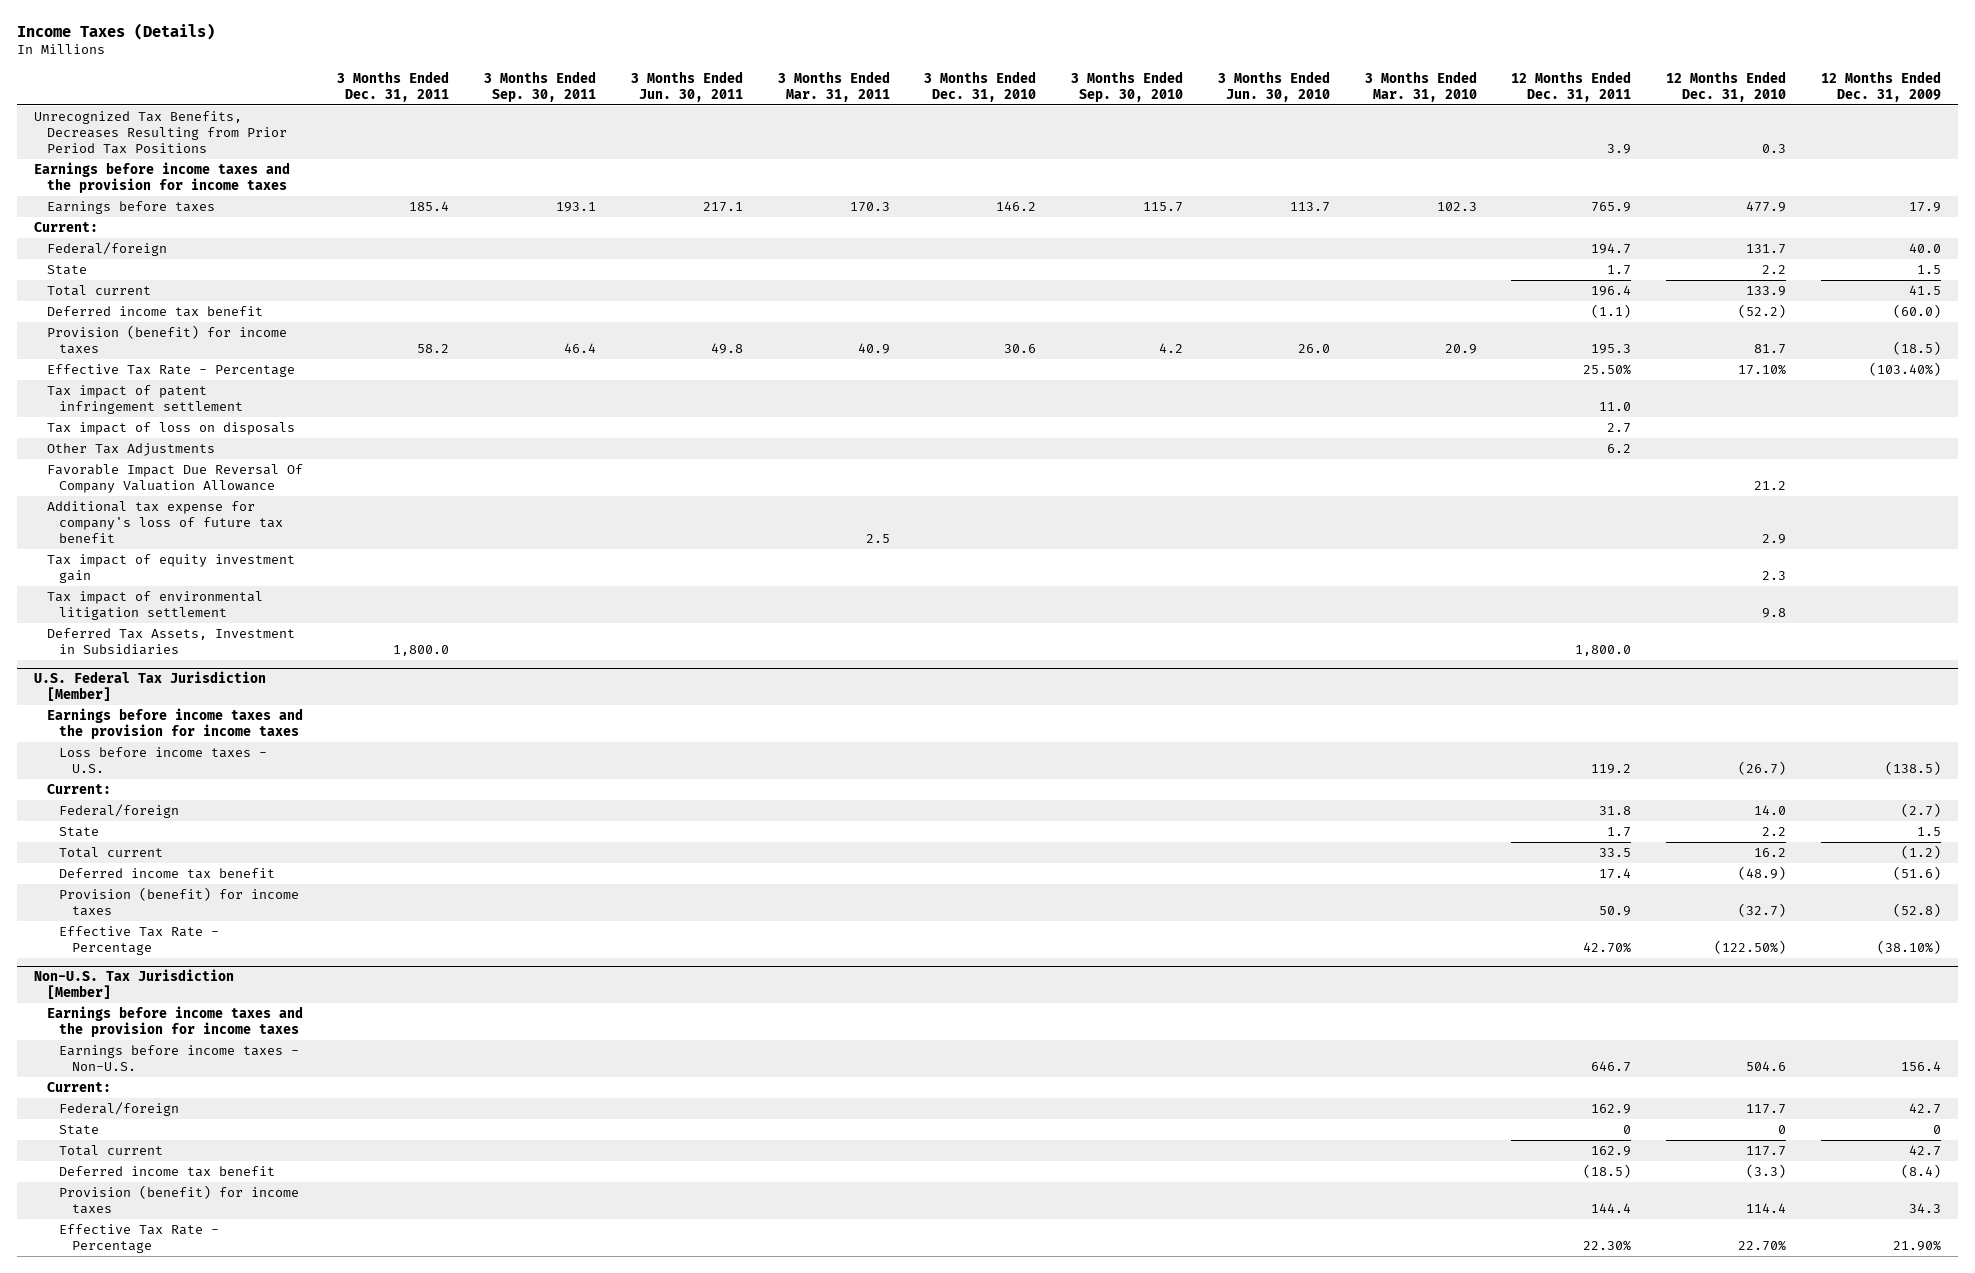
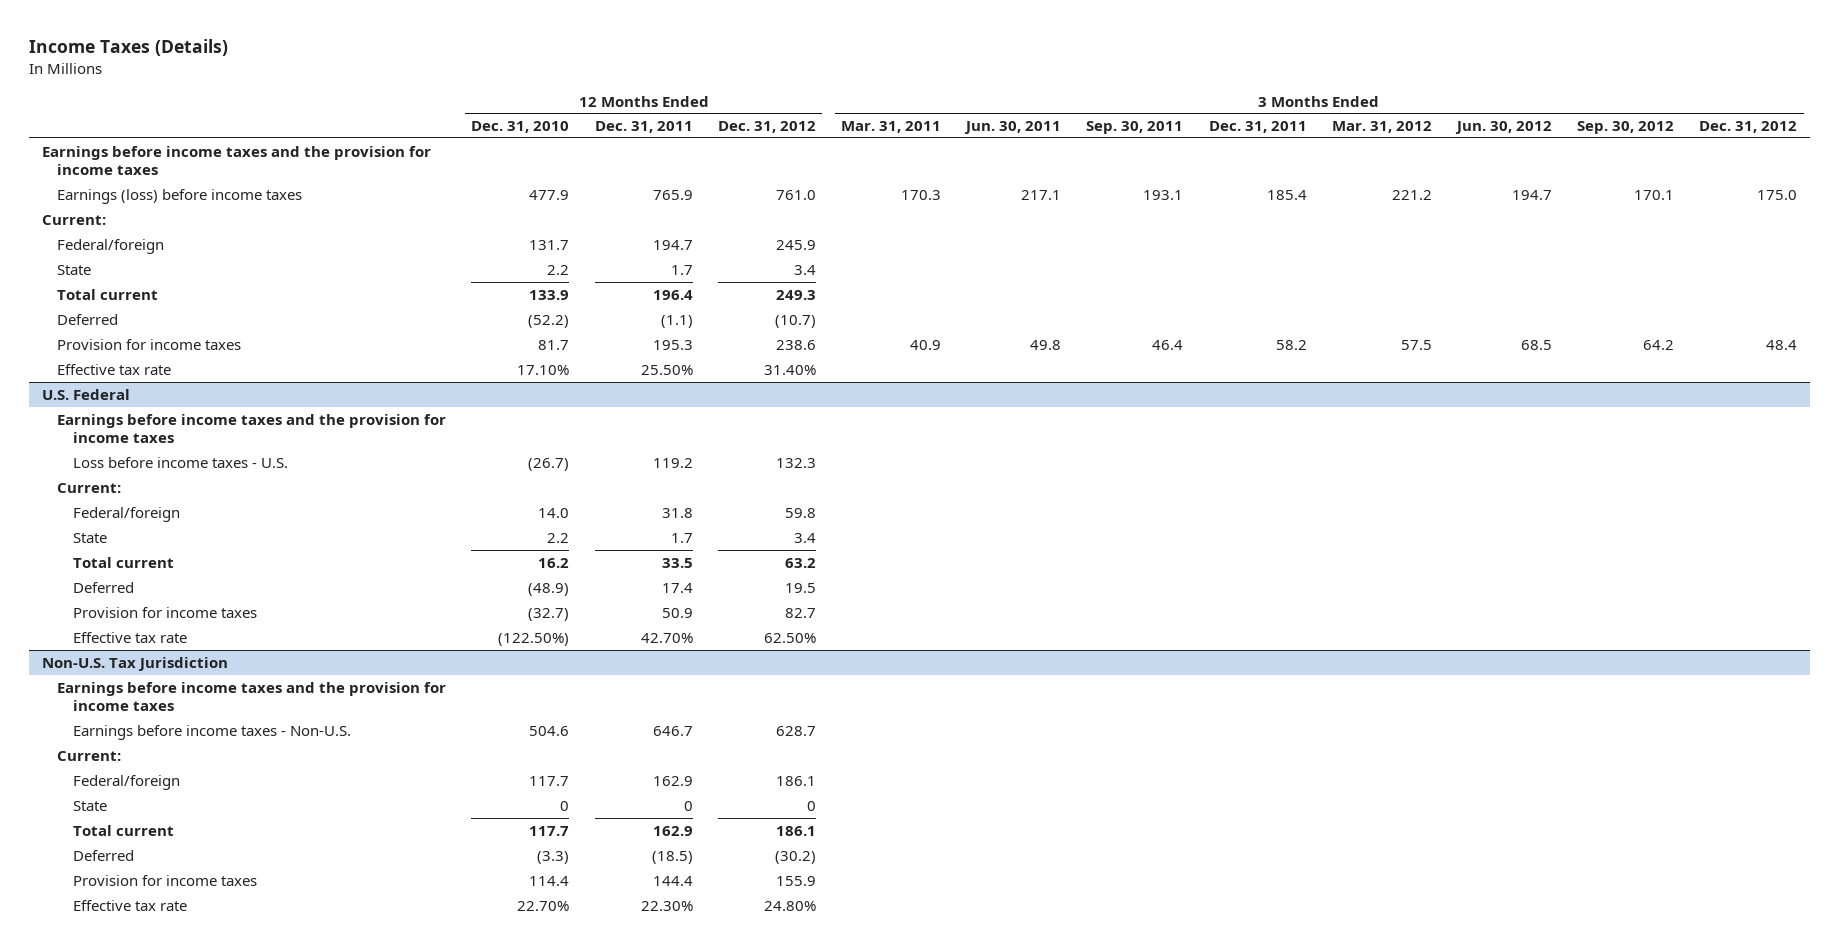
- | 3 Months Ended Dec. 31, 2011 | 3 Months Ended Sep. 30, 2011 | 3 Months Ended Jun. 30, 2011 | 3 Months Ended Mar. 31, 2011 | 3 Months Ended Dec. 31, 2010 | 3 Months Ended Sep. 30, 2010 | 3 Months Ended Jun. 30, 2010 | 3 Months Ended Mar. 31, 2010 | 12 Months Ended Dec. 31, 2011 | 12 Months Ended Dec. 31, 2010 | 12 Months Ended Dec. 31, 2009
+ | 12 Months Ended Dec. 31, 2010 | 12 Months Ended Dec. 31, 2011 | 12 Months Ended Dec. 31, 2012 | 3 Months Ended Mar. 31, 2011 | 3 Months Ended Jun. 30, 2011 | 3 Months Ended Sep. 30, 2011 | 3 Months Ended Dec. 31, 2011 | 3 Months Ended Mar. 31, 2012 | 3 Months Ended Jun. 30, 2012 | 3 Months Ended Sep. 30, 2012 | 3 Months Ended Dec. 31, 2012
- Unrecognized Tax Benefits, Decreases Resulting from Prior Period Tax Positions | | | | | | | | | 3.9 | 0.3 |
- Earnings before taxes | 185.4 | 193.1 | 217.1 | 170.3 | 146.2 | 115.7 | 113.7 | 102.3 | 765.9 | 477.9 | 17.9
+ Earnings (loss) before income taxes | 477.9 | 765.9 | 761.0 | 170.3 | 217.1 | 193.1 | 185.4 | 221.2 | 194.7 | 170.1 | 175.0
- Deferred income tax benefit | | | | | | | | | (1.1) | (52.2) | (60.0)
- Provision (benefit) for income taxes | 58.2 | 46.4 | 49.8 | 40.9 | 30.6 | 4.2 | 26.0 | 20.9 | 195.3 | 81.7 | (18.5)
- Effective Tax Rate - Percentage | | | | | | | | | 25.50% | 17.10% | (103.40%)
- Tax impact of patent infringement settlement | | | | | | | | | 11.0 | |
- Tax impact of loss on disposals | | | | | | | | | 2.7 | |
- Other Tax Adjustments | | | | | | | | | 6.2 | |
- Favorable Impact Due Reversal Of Company Valuation Allowance | | | | | | | | | | 21.2 |
- Additional tax expense for company's loss of future tax benefit | | | | 2.5 | | | | | | 2.9 |
- Tax impact of equity investment gain | | | | | | | | | | 2.3 |
- Tax impact of environmental litigation settlement | | | | | | | | | | 9.8 |
- Deferred Tax Assets, Investment in Subsidiaries | 1,800.0 | | | | | | | | 1,800.0 | |
- U.S. Federal Tax Jurisdiction [Member]
+ Deferred | (52.2) | (1.1) | (10.7) | | | | | | | |
+ Provision for income taxes | 81.7 | 195.3 | 238.6 | 40.9 | 49.8 | 46.4 | 58.2 | 57.5 | 68.5 | 64.2 | 48.4
+ Effective tax rate | 17.10% | 25.50% | 31.40% | | | | | | | |
+ U.S. Federal
- Deferred income tax benefit | | | | | | | | | 17.4 | (48.9) | (51.6)
- Provision (benefit) for income taxes | | | | | | | | | 50.9 | (32.7) | (52.8)
- Effective Tax Rate - Percentage | | | | | | | | | 42.70% | (122.50%) | (38.10%)
- Non-U.S. Tax Jurisdiction [Member]
+ Deferred | (48.9) | 17.4 | 19.5 | | | | | | | |
+ Provision for income taxes | (32.7) | 50.9 | 82.7 | | | | | | | |
+ Effective tax rate | (122.50%) | 42.70% | 62.50% | | | | | | | |
+ Non-U.S. Tax Jurisdiction
- Deferred income tax benefit | | | | | | | | | (18.5) | (3.3) | (8.4)
- Provision (benefit) for income taxes | | | | | | | | | 144.4 | 114.4 | 34.3
- Effective Tax Rate - Percentage | | | | | | | | | 22.30% | 22.70% | 21.90%
+ Deferred | (3.3) | (18.5) | (30.2) | | | | | | | |
+ Provision for income taxes | 114.4 | 144.4 | 155.9 | | | | | | | |
+ Effective tax rate | 22.70% | 22.30% | 24.80% | | | | | | | |

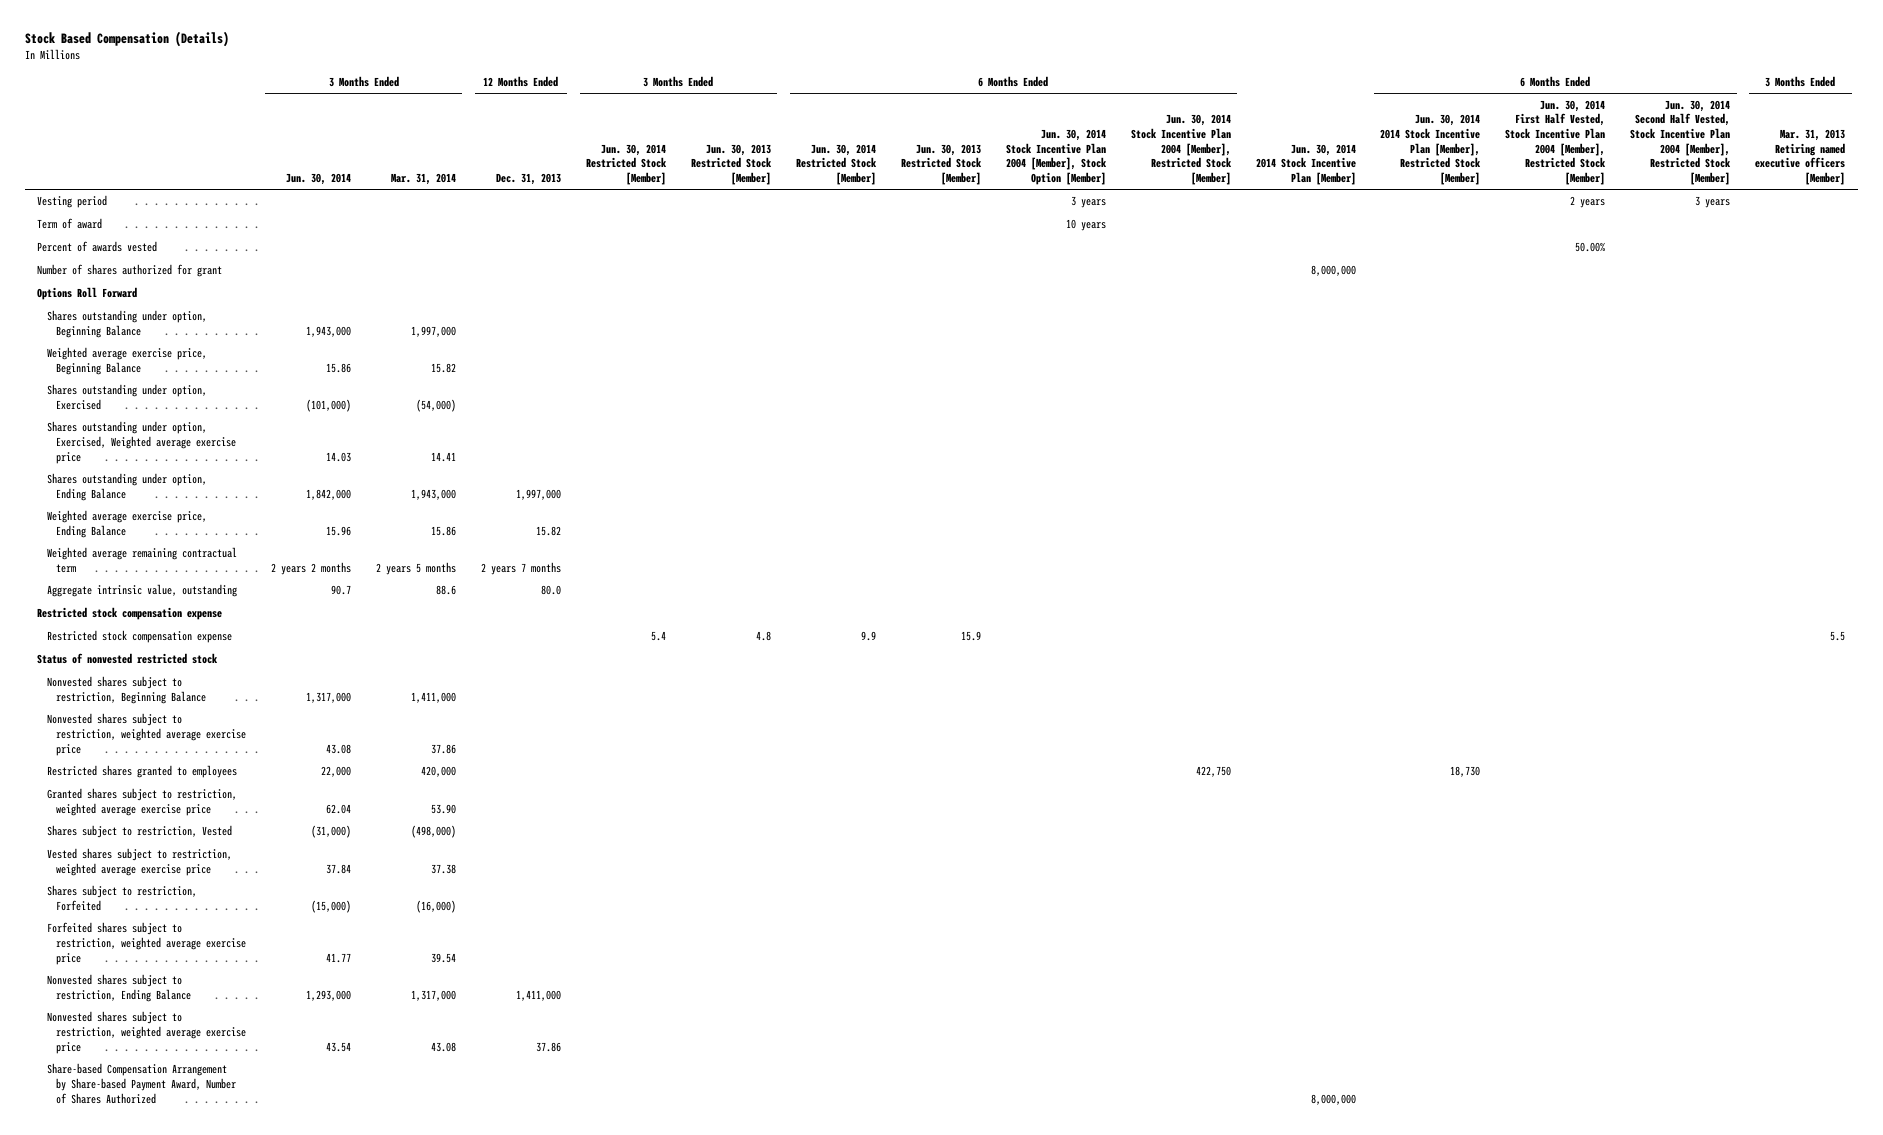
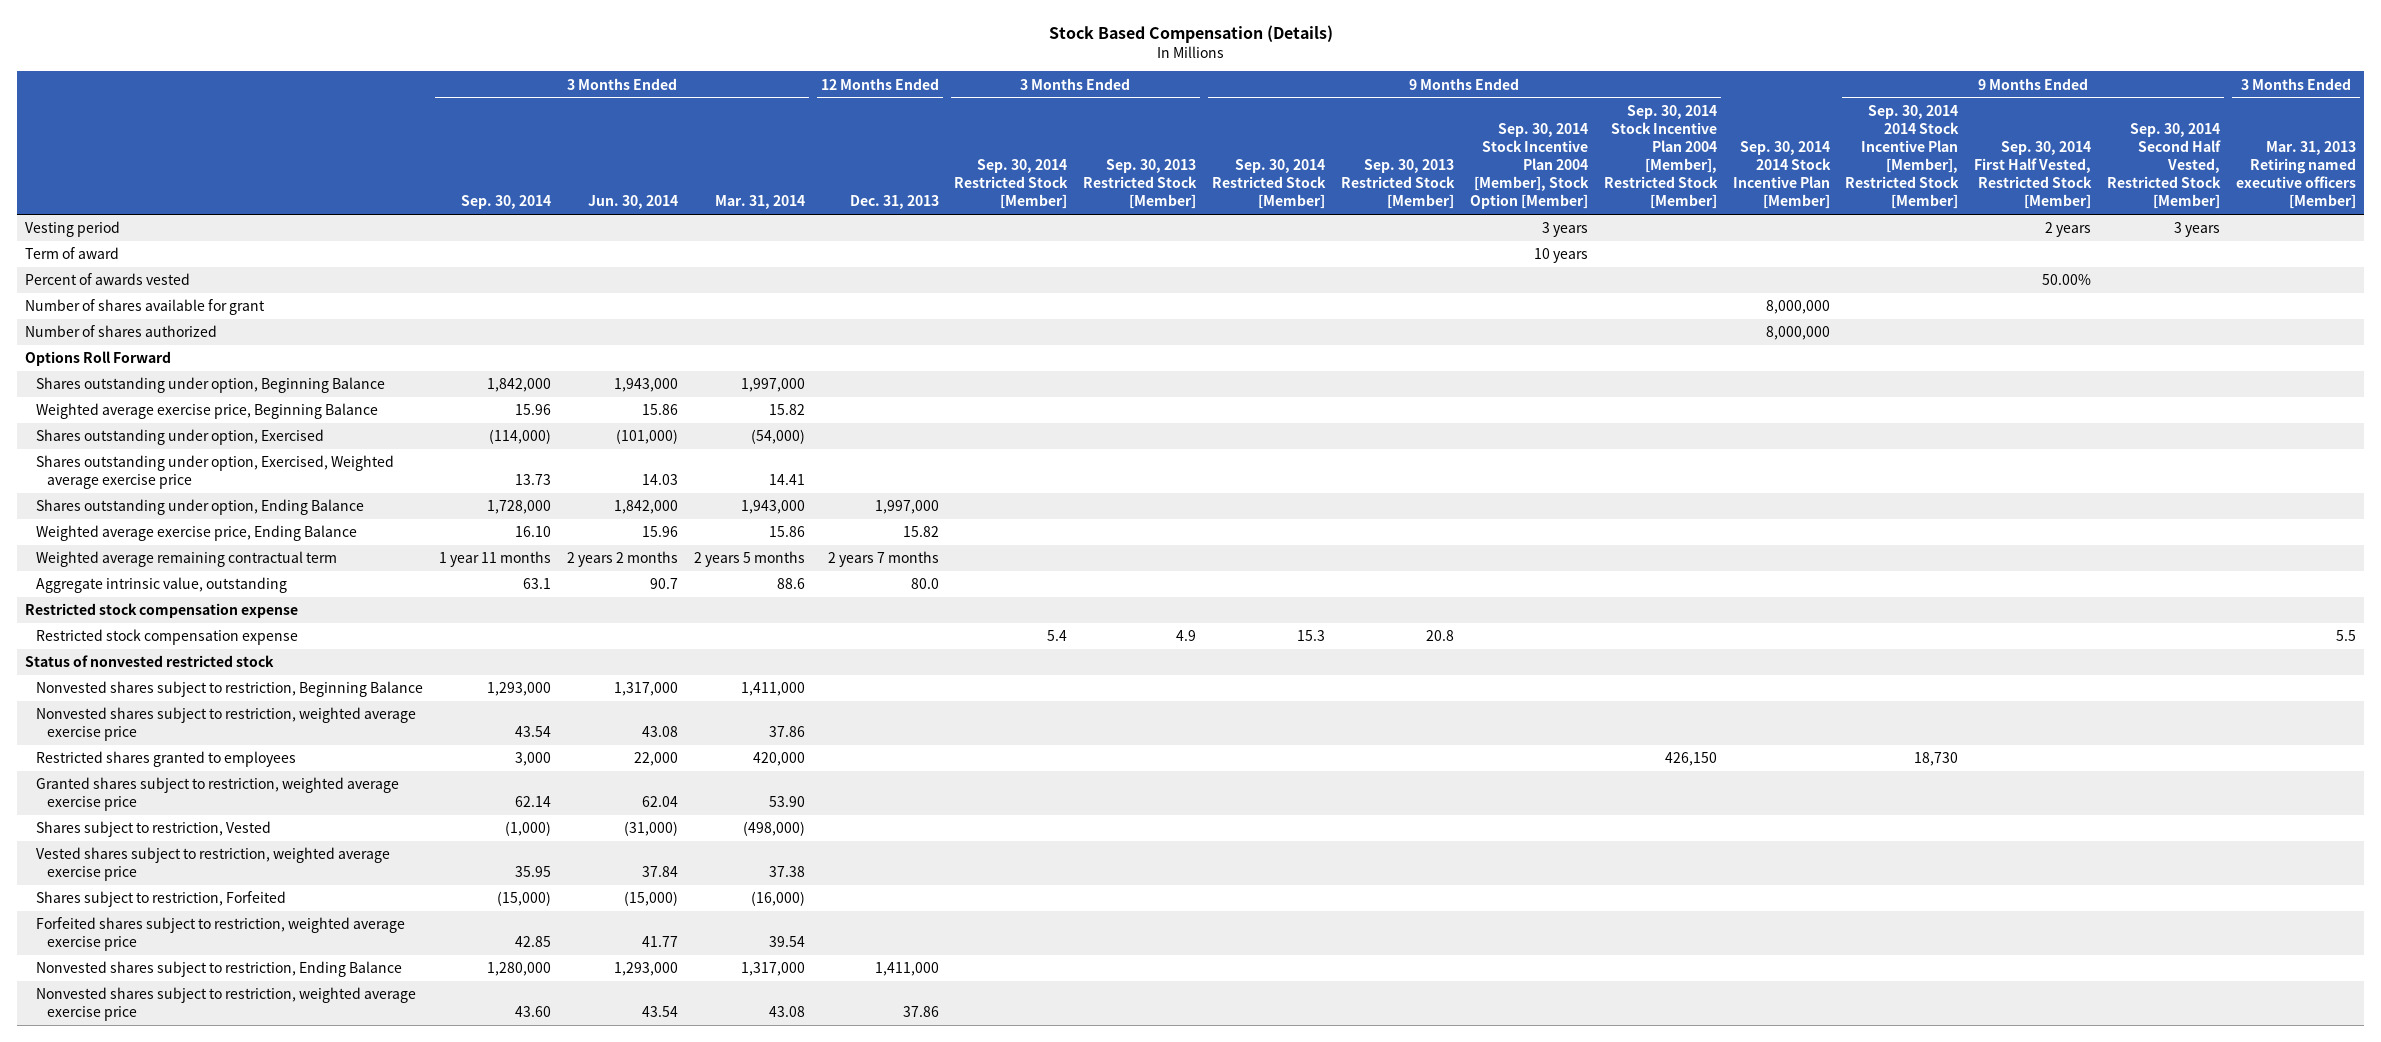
- | 3 Months Ended Jun. 30, 2014 | 3 Months Ended Mar. 31, 2014 | 12 Months Ended Dec. 31, 2013 | 3 Months Ended Jun. 30, 2014 Restricted Stock [Member] | 3 Months Ended Jun. 30, 2013 Restricted Stock [Member] | 6 Months Ended Jun. 30, 2014 Restricted Stock [Member] | 6 Months Ended Jun. 30, 2013 Restricted Stock [Member] | 6 Months Ended Jun. 30, 2014 Stock Incentive Plan 2004 [Member], Stock Option [Member] | 6 Months Ended Jun. 30, 2014 Stock Incentive Plan 2004 [Member], Restricted Stock [Member] | Jun. 30, 2014 2014 Stock Incentive Plan [Member] | 6 Months Ended Jun. 30, 2014 2014 Stock Incentive Plan [Member], Restricted Stock [Member] | 6 Months Ended Jun. 30, 2014 First Half Vested, Stock Incentive Plan 2004 [Member], Restricted Stock [Member] | 6 Months Ended Jun. 30, 2014 Second Half Vested, Stock Incentive Plan 2004 [Member], Restricted Stock [Member] | 3 Months Ended Mar. 31, 2013 Retiring named executive officers [Member]
+ | 3 Months Ended Sep. 30, 2014 | 3 Months Ended Jun. 30, 2014 | 3 Months Ended Mar. 31, 2014 | 12 Months Ended Dec. 31, 2013 | 3 Months Ended Sep. 30, 2014 Restricted Stock [Member] | 3 Months Ended Sep. 30, 2013 Restricted Stock [Member] | 9 Months Ended Sep. 30, 2014 Restricted Stock [Member] | 9 Months Ended Sep. 30, 2013 Restricted Stock [Member] | 9 Months Ended Sep. 30, 2014 Stock Incentive Plan 2004 [Member], Stock Option [Member] | 9 Months Ended Sep. 30, 2014 Stock Incentive Plan 2004 [Member], Restricted Stock [Member] | Sep. 30, 2014 2014 Stock Incentive Plan [Member] | 9 Months Ended Sep. 30, 2014 2014 Stock Incentive Plan [Member], Restricted Stock [Member] | 9 Months Ended Sep. 30, 2014 First Half Vested, Restricted Stock [Member] | 9 Months Ended Sep. 30, 2014 Second Half Vested, Restricted Stock [Member] | 3 Months Ended Mar. 31, 2013 Retiring named executive officers [Member]
- Number of shares authorized for grant | | | | | | | | | | 8,000,000 | | | |
+ Number of shares available for grant | | | | | | | | | | | 8,000,000 | | | |
+ Number of shares authorized | | | | | | | | | | | 8,000,000 | | | |
- Share-based Compensation Arrangement by Share-based Payment Award, Number of Shares Authorized | | | | | | | | | | 8,000,000 | | | |

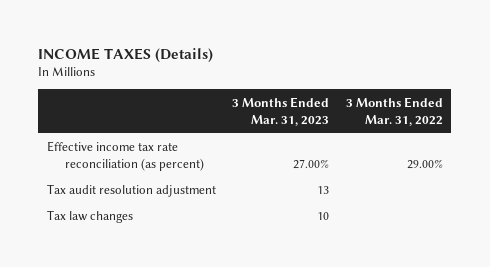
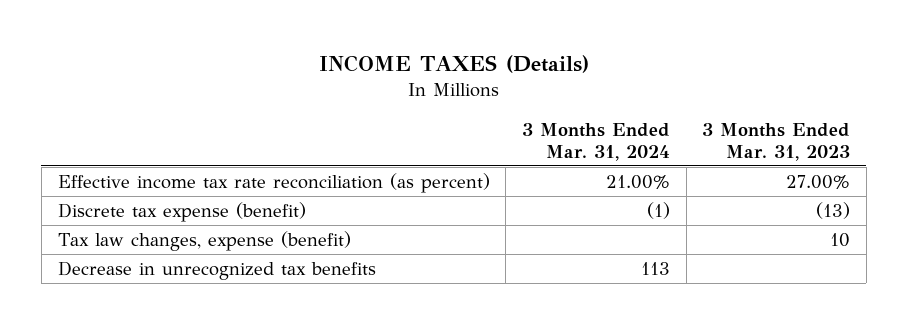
- | 3 Months Ended Mar. 31, 2023 | 3 Months Ended Mar. 31, 2022
+ | 3 Months Ended Mar. 31, 2024 | 3 Months Ended Mar. 31, 2023
- Tax audit resolution adjustment | 13 |
- Tax law changes | 10 |
+ Discrete tax expense (benefit) | (1) | (13)
+ Tax law changes, expense (benefit) | | 10
+ Decrease in unrecognized tax benefits | 113 |

